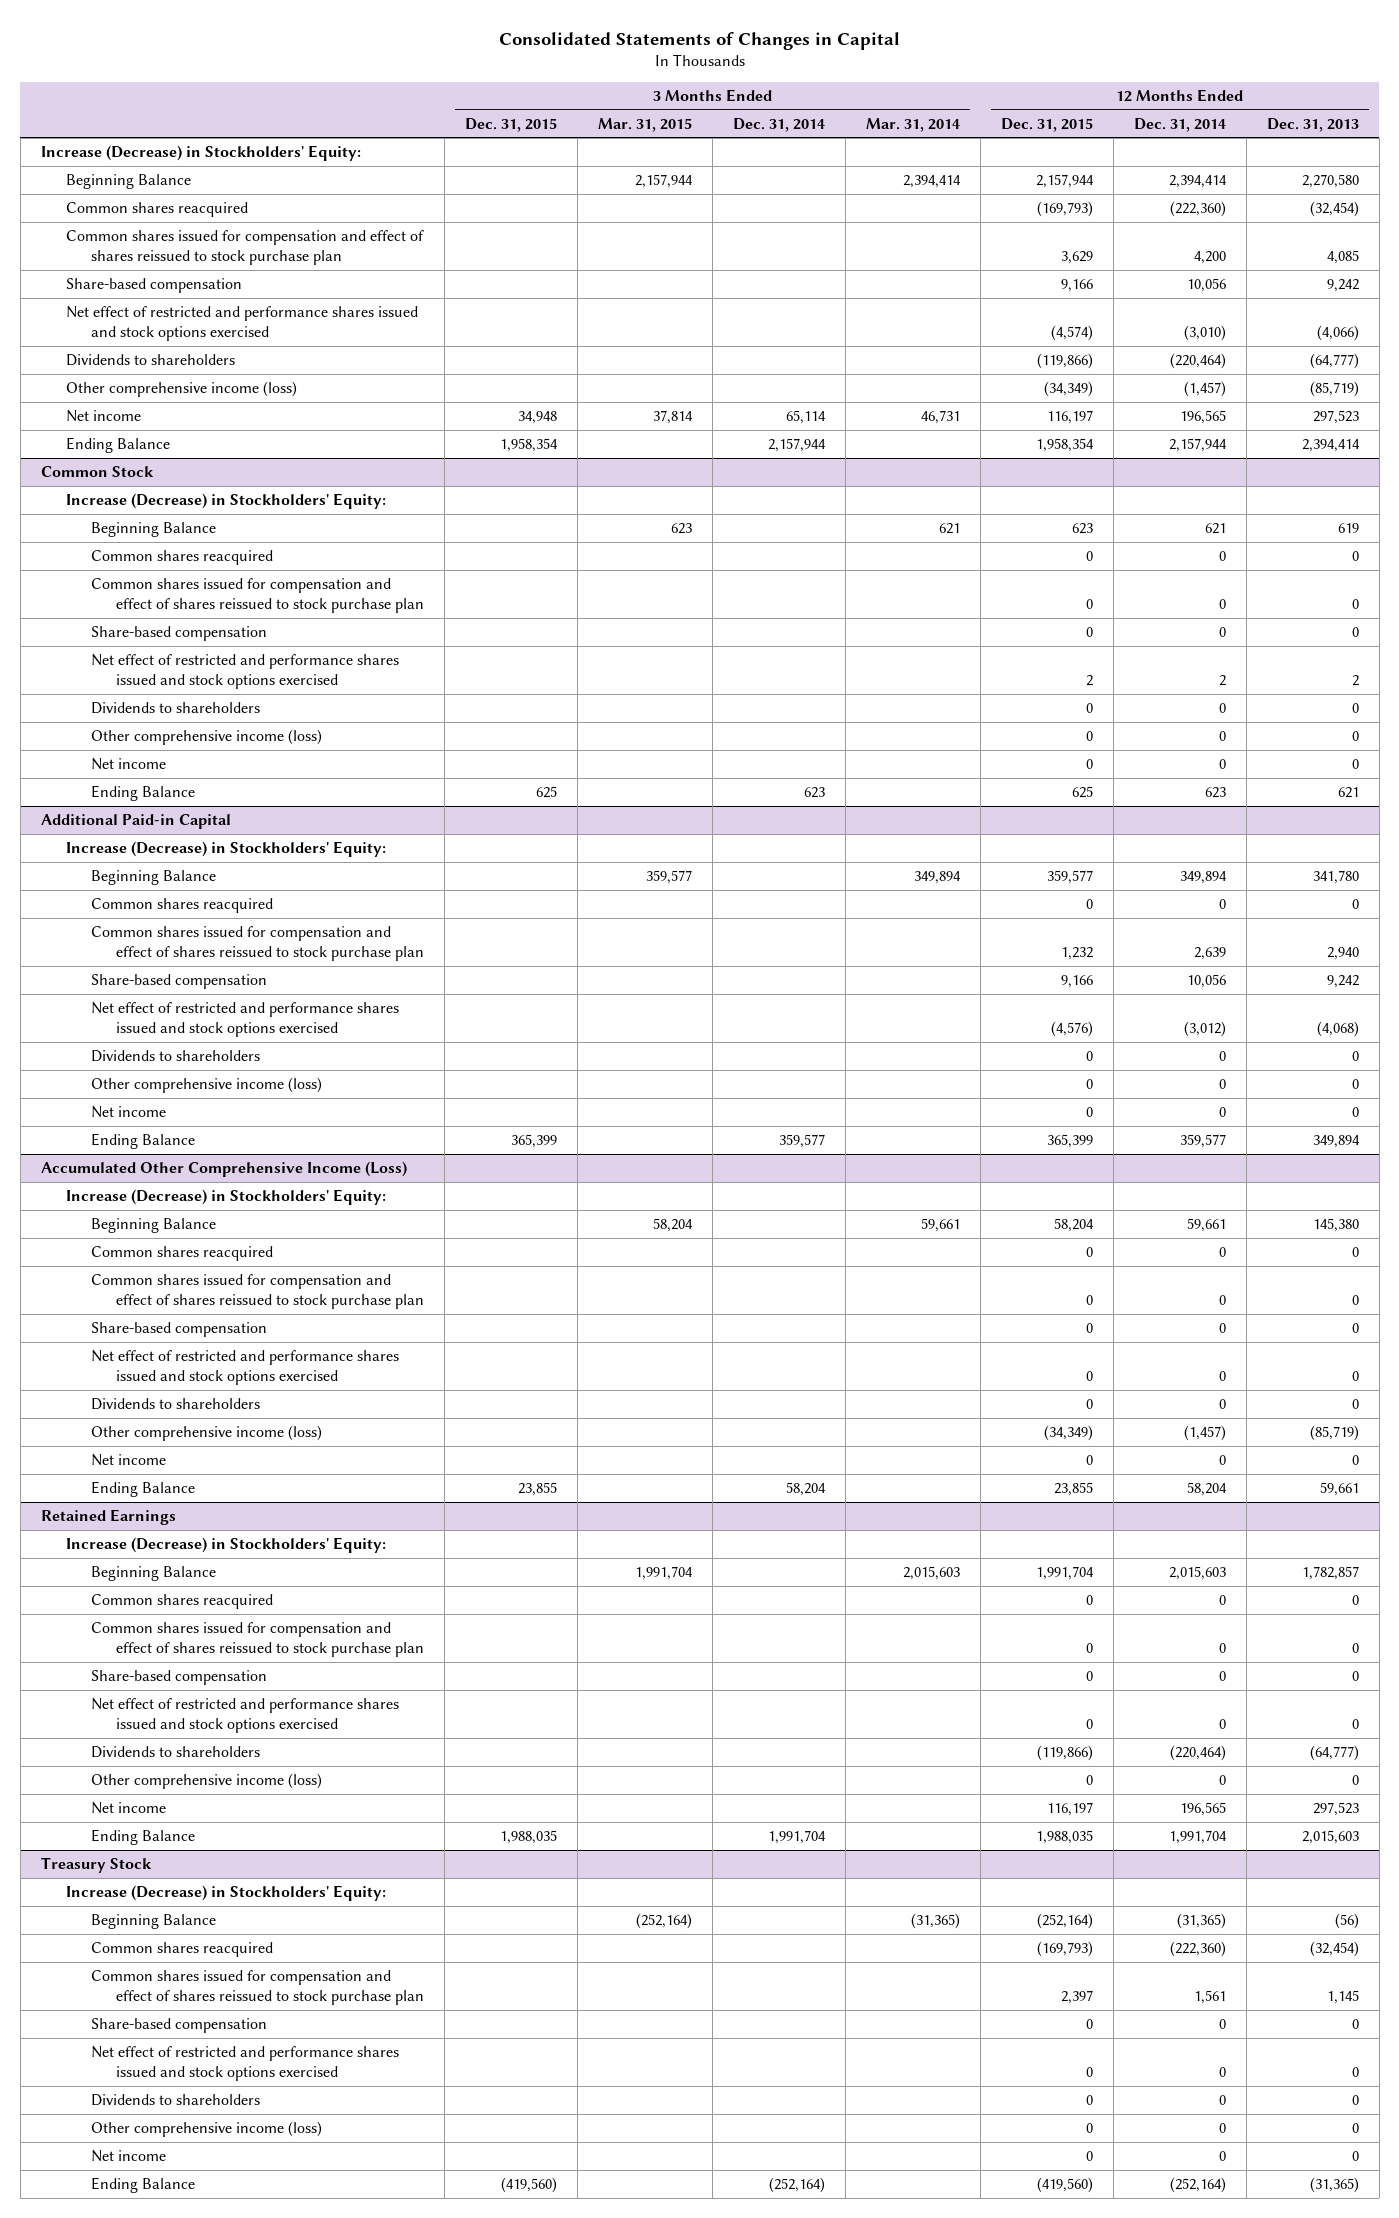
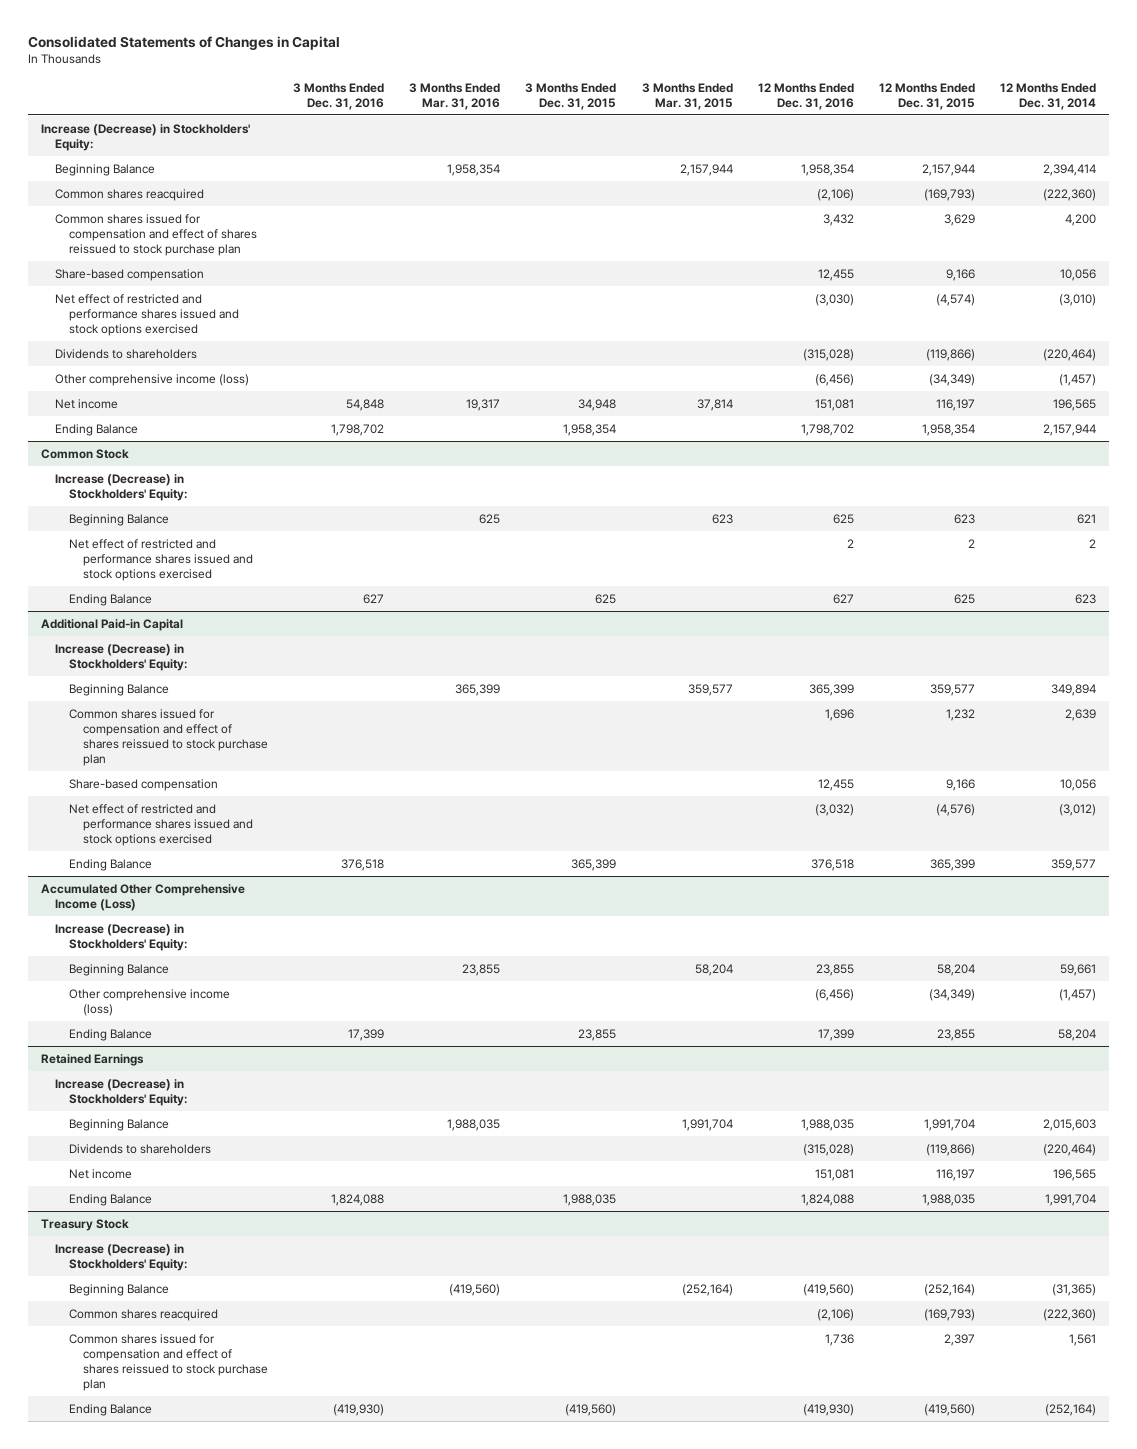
- | 3 Months Ended Dec. 31, 2015 | 3 Months Ended Mar. 31, 2015 | 3 Months Ended Dec. 31, 2014 | 3 Months Ended Mar. 31, 2014 | 12 Months Ended Dec. 31, 2015 | 12 Months Ended Dec. 31, 2014 | 12 Months Ended Dec. 31, 2013
+ | 3 Months Ended Dec. 31, 2016 | 3 Months Ended Mar. 31, 2016 | 3 Months Ended Dec. 31, 2015 | 3 Months Ended Mar. 31, 2015 | 12 Months Ended Dec. 31, 2016 | 12 Months Ended Dec. 31, 2015 | 12 Months Ended Dec. 31, 2014
@ Common Stock
- Common shares reacquired | | | | | 0 | 0 | 0
- Common shares issued for compensation and effect of shares reissued to stock purchase plan | | | | | 0 | 0 | 0
- Share-based compensation | | | | | 0 | 0 | 0
- Dividends to shareholders | | | | | 0 | 0 | 0
- Other comprehensive income (loss) | | | | | 0 | 0 | 0
- Net income | | | | | 0 | 0 | 0
@ Additional Paid-in Capital
- Common shares reacquired | | | | | 0 | 0 | 0
- Dividends to shareholders | | | | | 0 | 0 | 0
- Other comprehensive income (loss) | | | | | 0 | 0 | 0
- Net income | | | | | 0 | 0 | 0
@ Accumulated Other Comprehensive Income (Loss)
- Common shares reacquired | | | | | 0 | 0 | 0
- Common shares issued for compensation and effect of shares reissued to stock purchase plan | | | | | 0 | 0 | 0
- Share-based compensation | | | | | 0 | 0 | 0
- Net effect of restricted and performance shares issued and stock options exercised | | | | | 0 | 0 | 0
- Dividends to shareholders | | | | | 0 | 0 | 0
- Net income | | | | | 0 | 0 | 0
@ Retained Earnings
- Common shares reacquired | | | | | 0 | 0 | 0
- Common shares issued for compensation and effect of shares reissued to stock purchase plan | | | | | 0 | 0 | 0
- Share-based compensation | | | | | 0 | 0 | 0
- Net effect of restricted and performance shares issued and stock options exercised | | | | | 0 | 0 | 0
- Other comprehensive income (loss) | | | | | 0 | 0 | 0
@ Treasury Stock
- Share-based compensation | | | | | 0 | 0 | 0
- Net effect of restricted and performance shares issued and stock options exercised | | | | | 0 | 0 | 0
- Dividends to shareholders | | | | | 0 | 0 | 0
- Other comprehensive income (loss) | | | | | 0 | 0 | 0
- Net income | | | | | 0 | 0 | 0

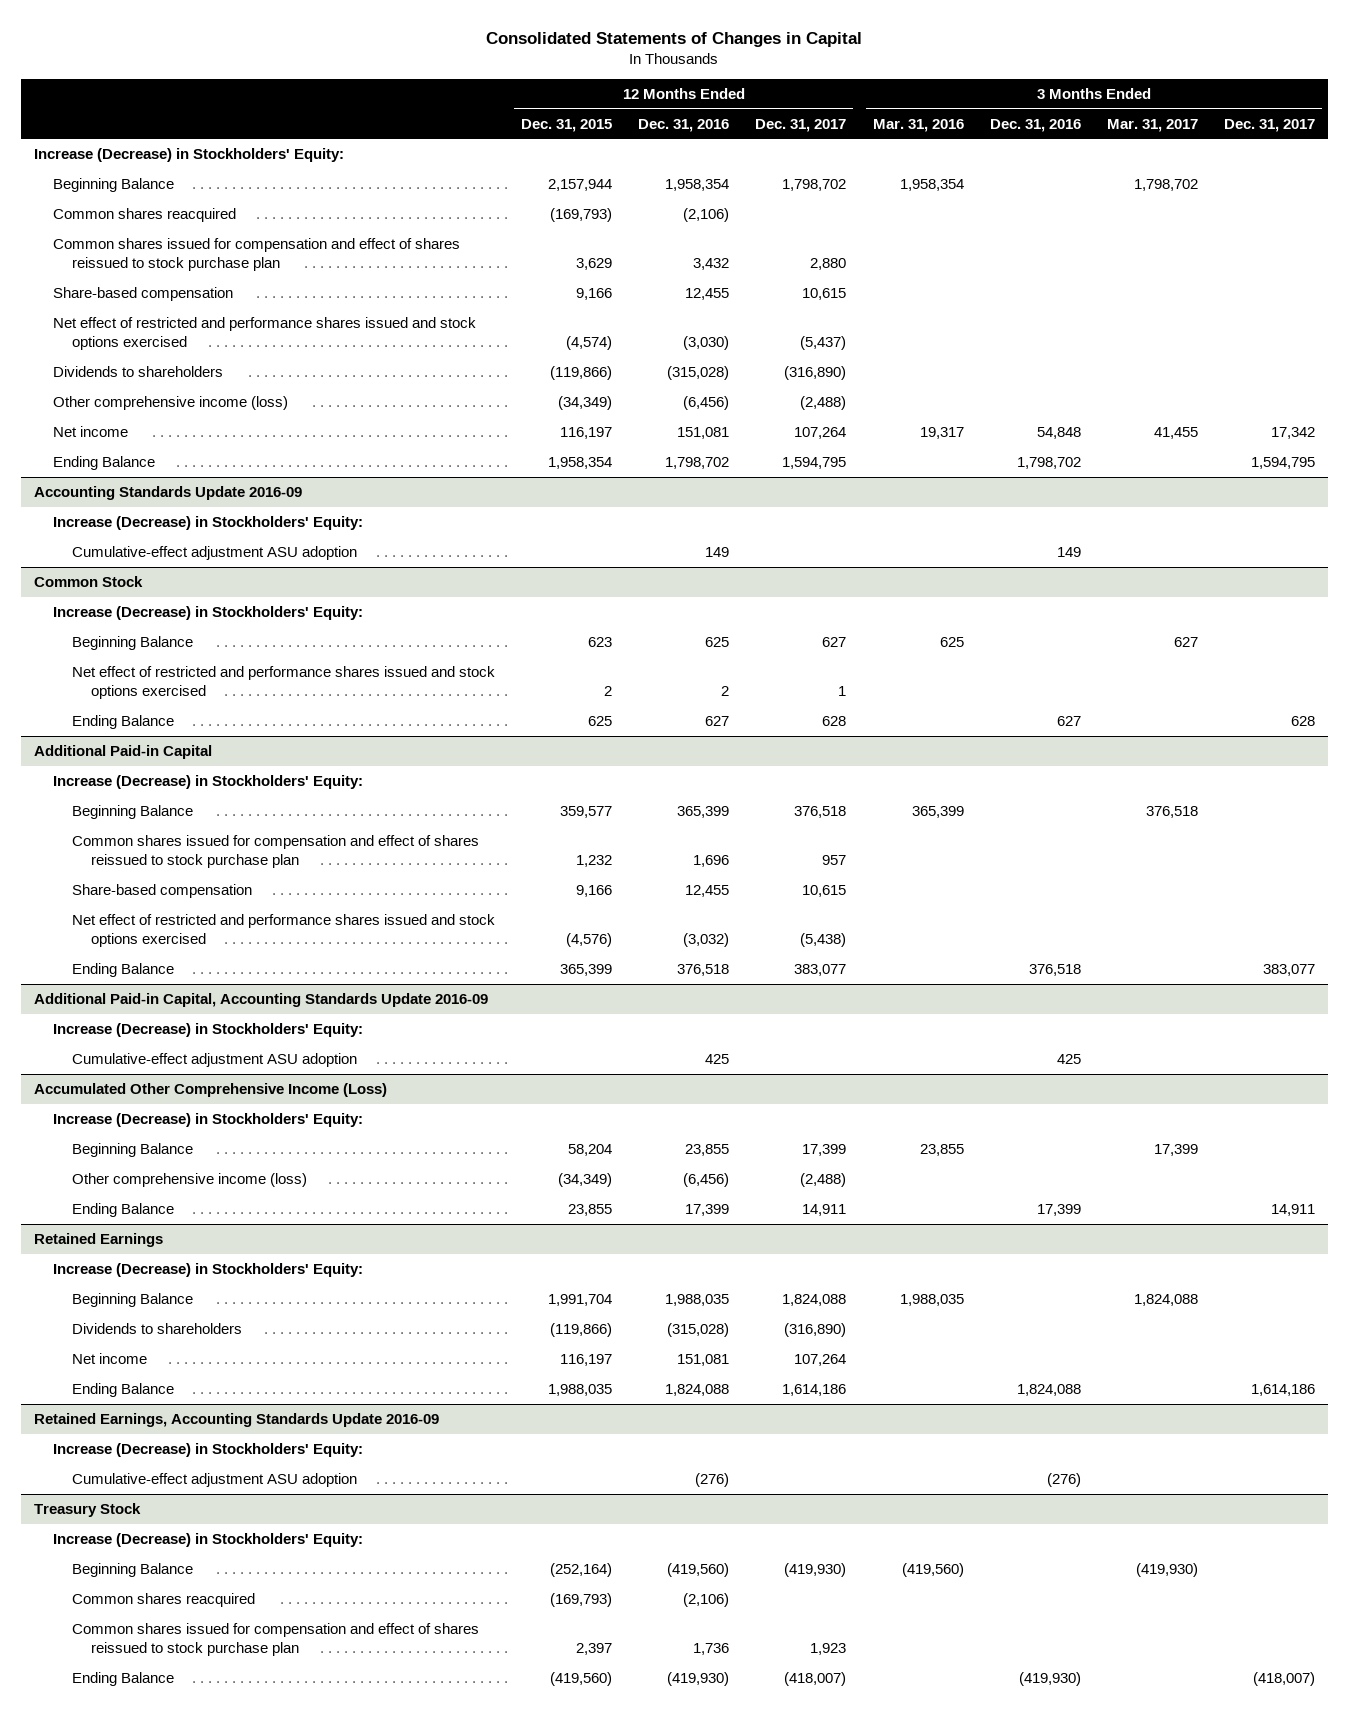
- | 3 Months Ended Dec. 31, 2016 | 3 Months Ended Mar. 31, 2016 | 3 Months Ended Dec. 31, 2015 | 3 Months Ended Mar. 31, 2015 | 12 Months Ended Dec. 31, 2016 | 12 Months Ended Dec. 31, 2015 | 12 Months Ended Dec. 31, 2014
+ | 12 Months Ended Dec. 31, 2015 | 12 Months Ended Dec. 31, 2016 | 12 Months Ended Dec. 31, 2017 | 3 Months Ended Mar. 31, 2016 | 3 Months Ended Dec. 31, 2016 | 3 Months Ended Mar. 31, 2017 | 3 Months Ended Dec. 31, 2017
+ Accounting Standards Update 2016-09
+ Increase (Decrease) in Stockholders' Equity:
+ Cumulative-effect adjustment ASU adoption | | 149 | | | 149 | |
+ Additional Paid-in Capital, Accounting Standards Update 2016-09
+ Increase (Decrease) in Stockholders' Equity:
+ Cumulative-effect adjustment ASU adoption | | 425 | | | 425 | |
+ Retained Earnings, Accounting Standards Update 2016-09
+ Increase (Decrease) in Stockholders' Equity:
+ Cumulative-effect adjustment ASU adoption | | (276) | | | (276) | |

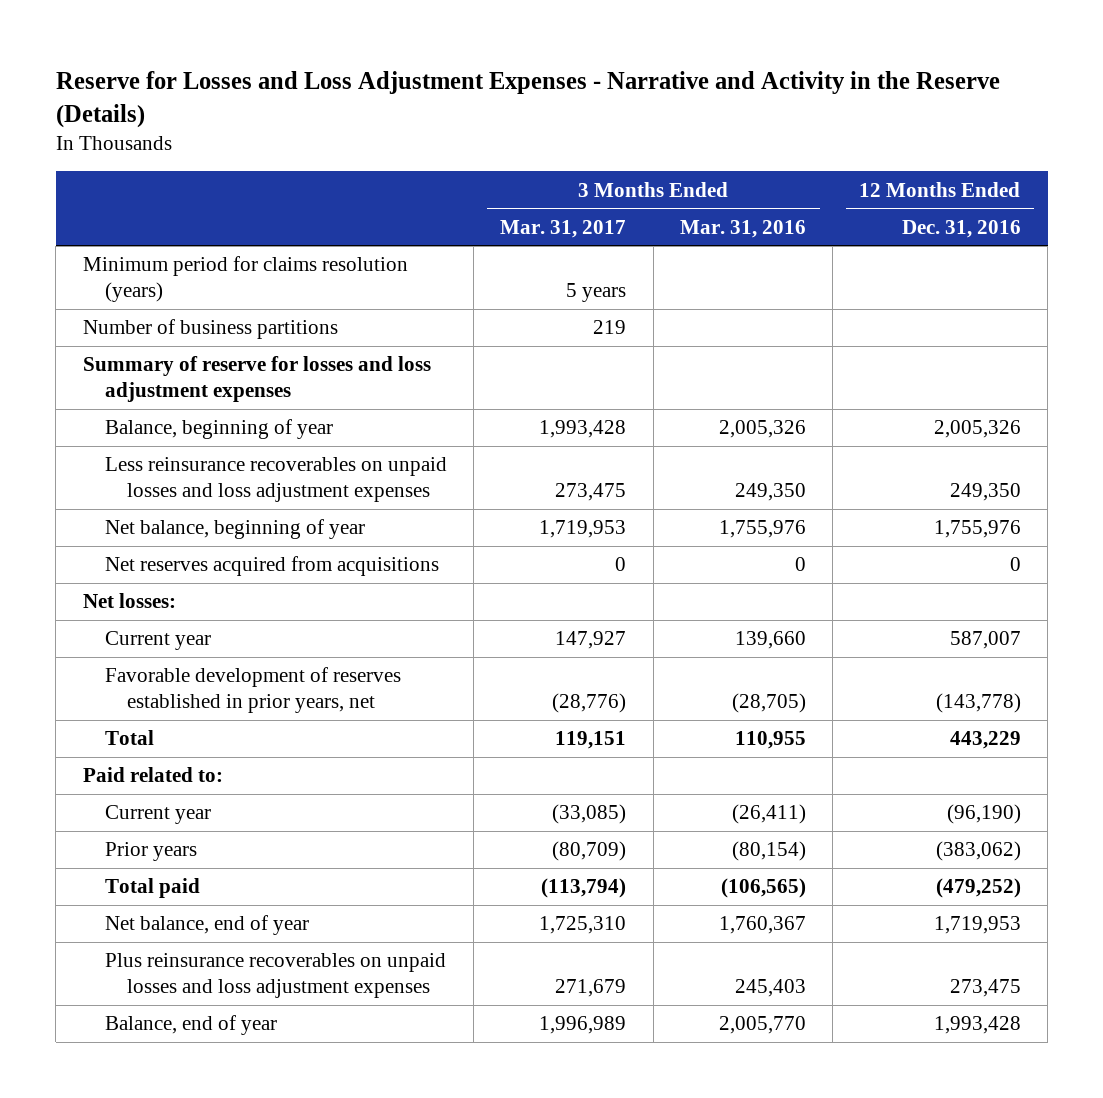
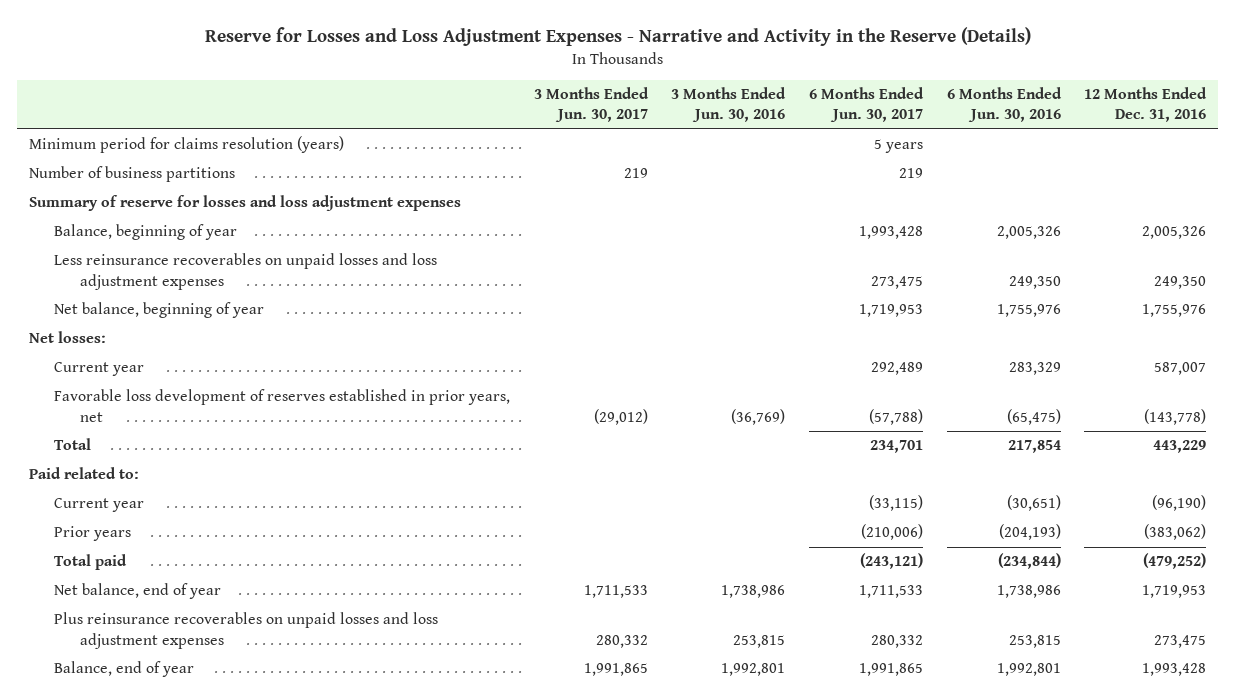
- | 3 Months Ended Mar. 31, 2017 | 3 Months Ended Mar. 31, 2016 | 12 Months Ended Dec. 31, 2016
+ | 3 Months Ended Jun. 30, 2017 | 3 Months Ended Jun. 30, 2016 | 6 Months Ended Jun. 30, 2017 | 6 Months Ended Jun. 30, 2016 | 12 Months Ended Dec. 31, 2016
- Net reserves acquired from acquisitions | 0 | 0 | 0
- Favorable development of reserves established in prior years, net | (28,776) | (28,705) | (143,778)
+ Favorable loss development of reserves established in prior years, net | (29,012) | (36,769) | (57,788) | (65,475) | (143,778)

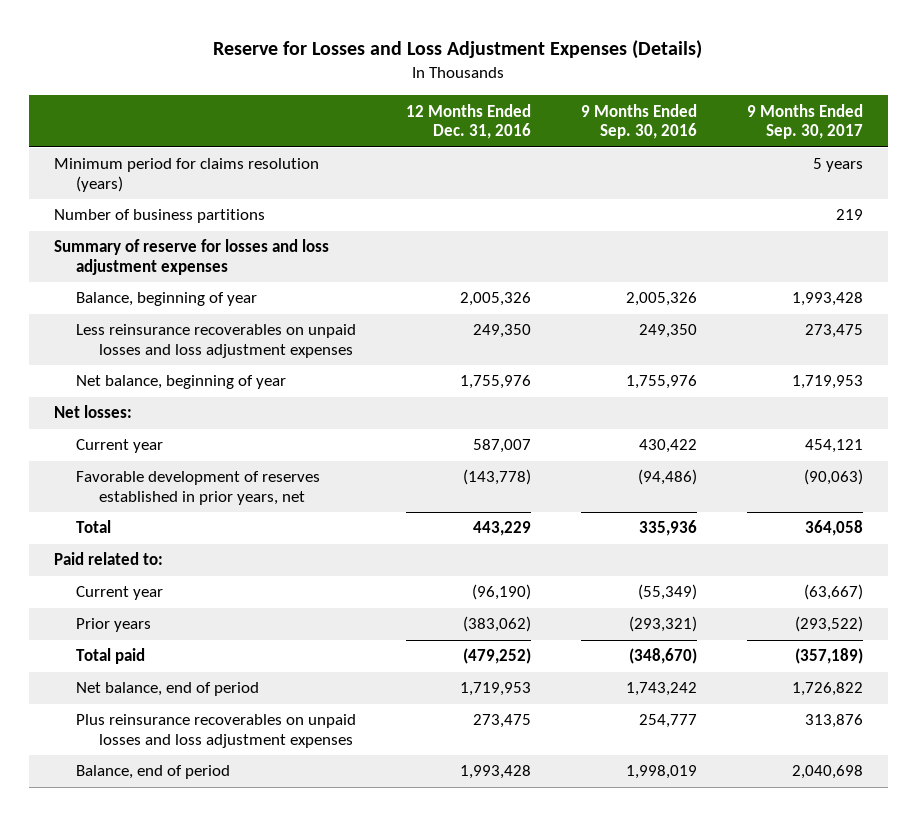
- Reserve for Losses and Loss Adjustment Expenses - Narrative and Activity in the Reserve (Details)
+ Reserve for Losses and Loss Adjustment Expenses (Details)
- | 3 Months Ended Jun. 30, 2017 | 3 Months Ended Jun. 30, 2016 | 6 Months Ended Jun. 30, 2017 | 6 Months Ended Jun. 30, 2016 | 12 Months Ended Dec. 31, 2016
+ | 12 Months Ended Dec. 31, 2016 | 9 Months Ended Sep. 30, 2016 | 9 Months Ended Sep. 30, 2017
- Favorable loss development of reserves established in prior years, net | (29,012) | (36,769) | (57,788) | (65,475) | (143,778)
+ Favorable development of reserves established in prior years, net | (143,778) | (94,486) | (90,063)
- Net balance, end of year | 1,711,533 | 1,738,986 | 1,711,533 | 1,738,986 | 1,719,953
+ Net balance, end of period | 1,719,953 | 1,743,242 | 1,726,822
- Balance, end of year | 1,991,865 | 1,992,801 | 1,991,865 | 1,992,801 | 1,993,428
+ Balance, end of period | 1,993,428 | 1,998,019 | 2,040,698

